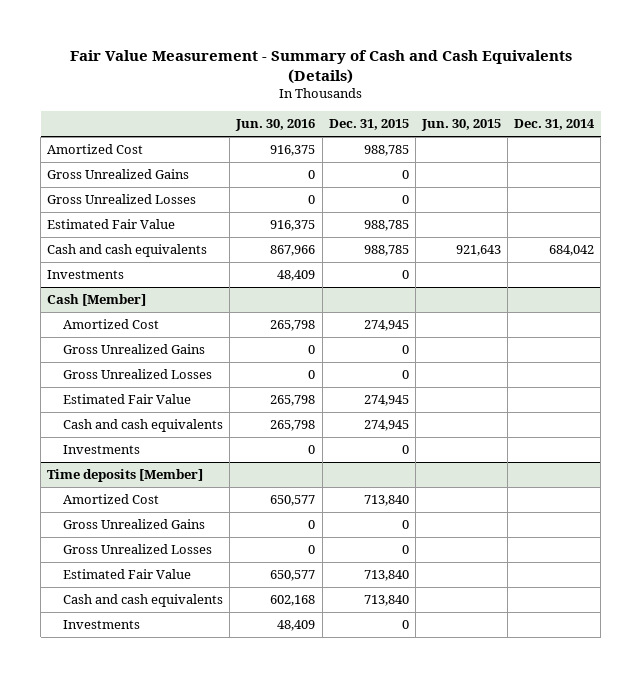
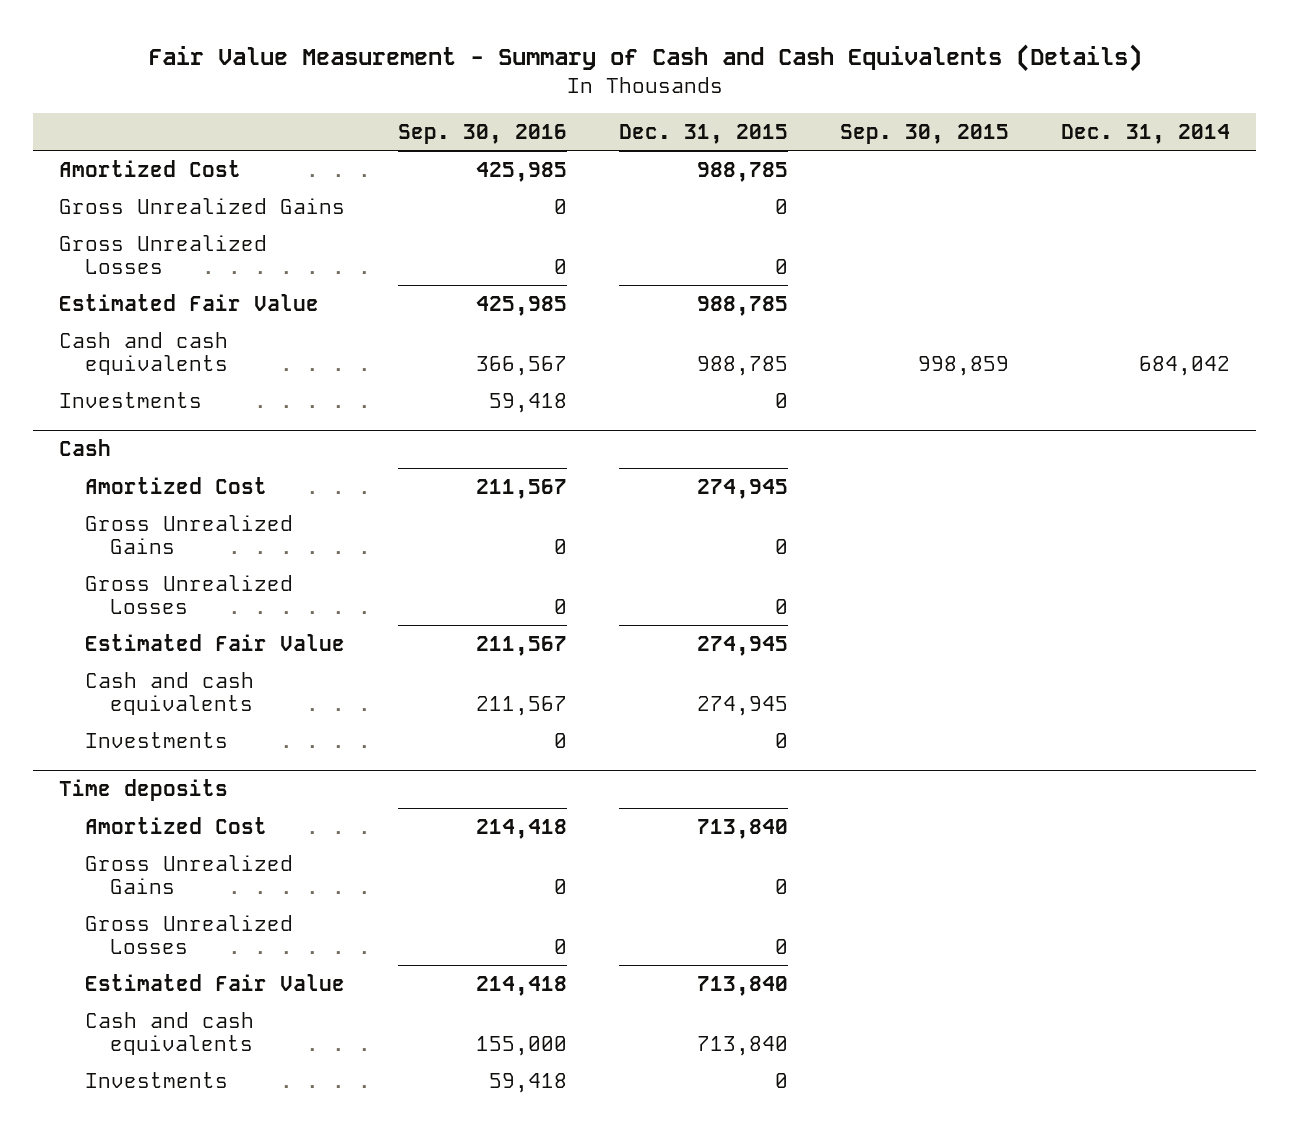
- | Jun. 30, 2016 | Dec. 31, 2015 | Jun. 30, 2015 | Dec. 31, 2014
+ | Sep. 30, 2016 | Dec. 31, 2015 | Sep. 30, 2015 | Dec. 31, 2014
- Cash [Member]
+ Cash
- Time deposits [Member]
+ Time deposits

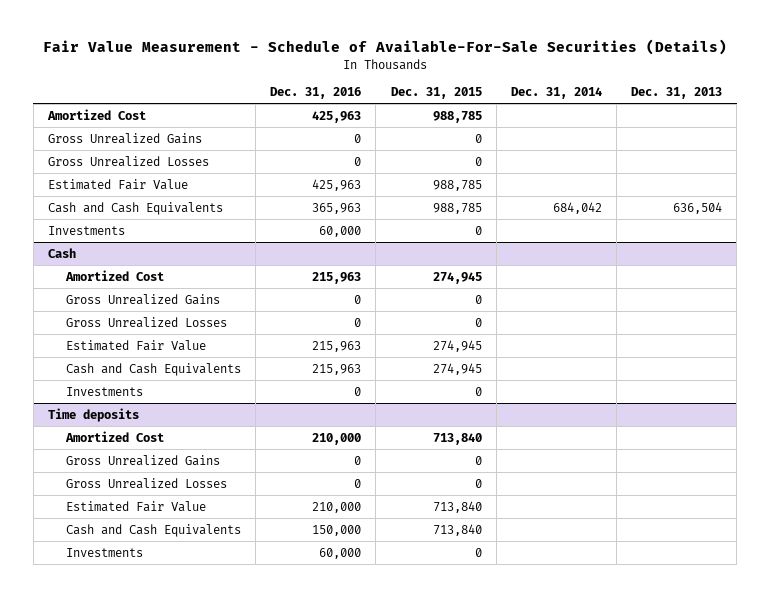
- Fair Value Measurement - Summary of Cash and Cash Equivalents (Details)
+ Fair Value Measurement - Schedule of Available-For-Sale Securities (Details)
- | Sep. 30, 2016 | Dec. 31, 2015 | Sep. 30, 2015 | Dec. 31, 2014
+ | Dec. 31, 2016 | Dec. 31, 2015 | Dec. 31, 2014 | Dec. 31, 2013
- Cash and cash equivalents | 366,567 | 988,785 | 998,859 | 684,042
+ Cash and Cash Equivalents | 365,963 | 988,785 | 684,042 | 636,504
@ Cash
- Cash and cash equivalents | 211,567 | 274,945 | |
+ Cash and Cash Equivalents | 215,963 | 274,945 | |
@ Time deposits
- Cash and cash equivalents | 155,000 | 713,840 | |
+ Cash and Cash Equivalents | 150,000 | 713,840 | |

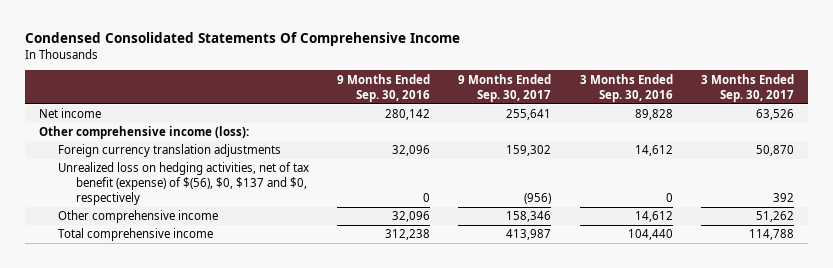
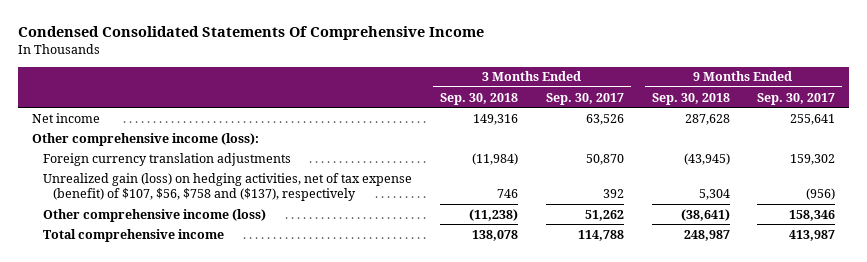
- | 9 Months Ended Sep. 30, 2016 | 9 Months Ended Sep. 30, 2017 | 3 Months Ended Sep. 30, 2016 | 3 Months Ended Sep. 30, 2017
+ | 3 Months Ended Sep. 30, 2018 | 3 Months Ended Sep. 30, 2017 | 9 Months Ended Sep. 30, 2018 | 9 Months Ended Sep. 30, 2017
- Unrealized loss on hedging activities, net of tax benefit (expense) of $(56), $0, $137 and $0, respectively | 0 | (956) | 0 | 392
- Other comprehensive income | 32,096 | 158,346 | 14,612 | 51,262
+ Unrealized gain (loss) on hedging activities, net of tax expense (benefit) of $107, $56, $758 and ($137), respectively | 746 | 392 | 5,304 | (956)
+ Other comprehensive income (loss) | (11,238) | 51,262 | (38,641) | 158,346

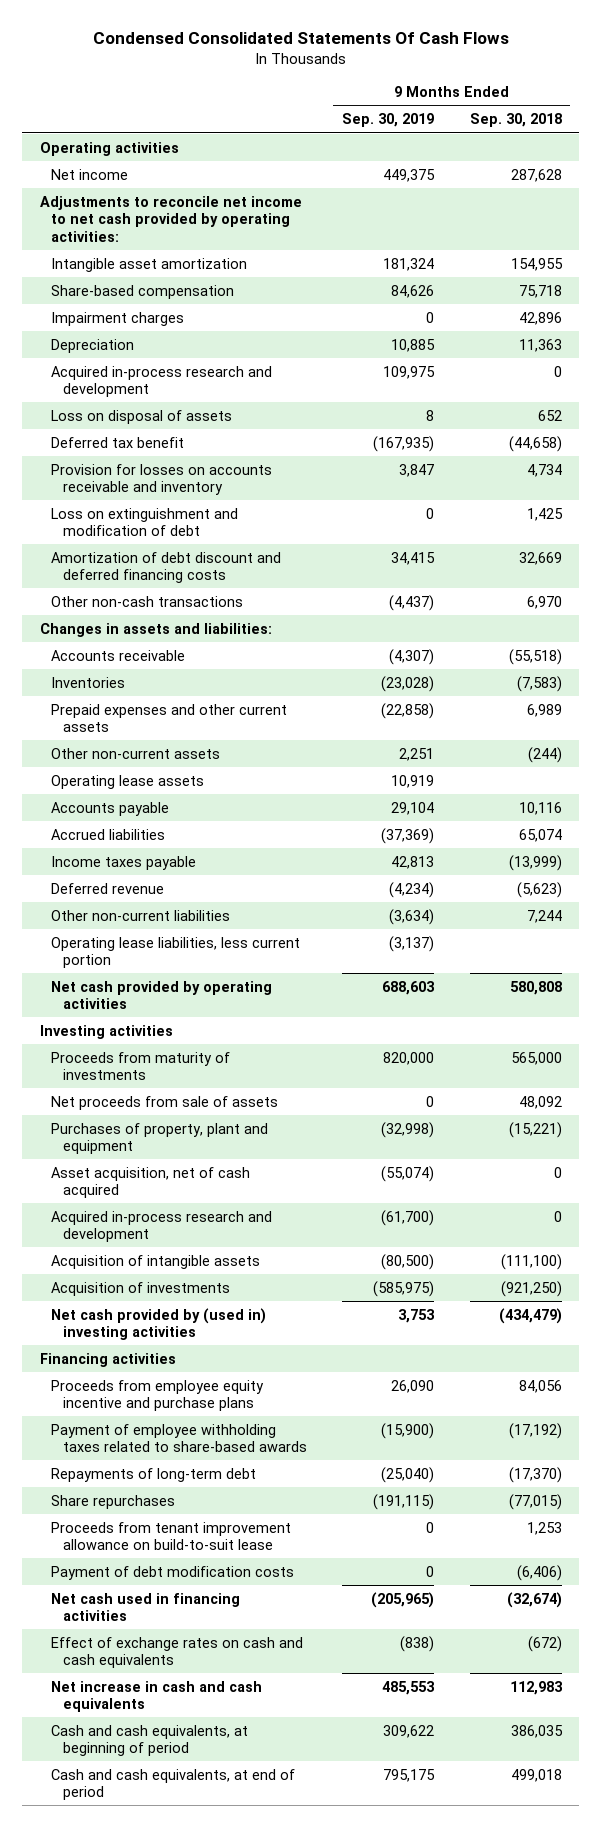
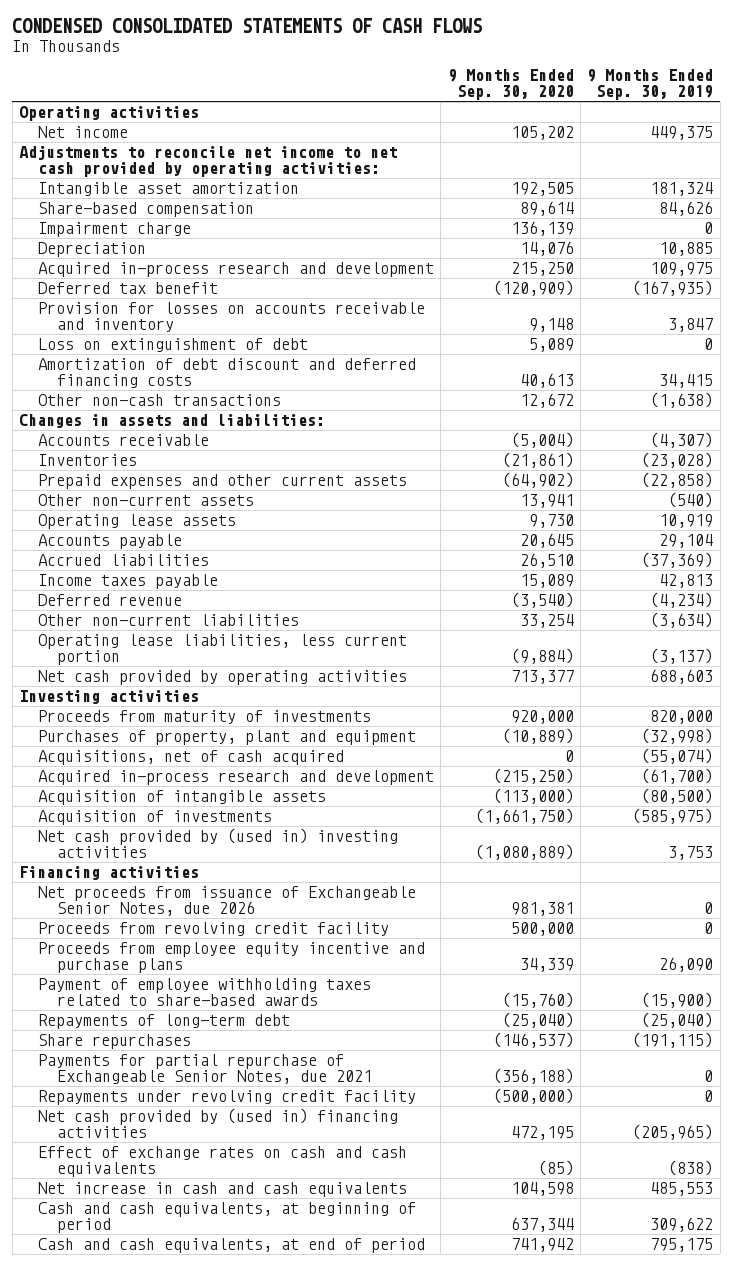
- Condensed Consolidated Statements Of Cash Flows
+ CONDENSED CONSOLIDATED STATEMENTS OF CASH FLOWS
- | 9 Months Ended Sep. 30, 2019 | 9 Months Ended Sep. 30, 2018
+ | 9 Months Ended Sep. 30, 2020 | 9 Months Ended Sep. 30, 2019
- Impairment charges | 0 | 42,896
+ Impairment charge | 136,139 | 0
- Loss on disposal of assets | 8 | 652
- Loss on extinguishment and modification of debt | 0 | 1,425
+ Loss on extinguishment of debt | 5,089 | 0
- Other non-cash transactions | (4,437) | 6,970
+ Other non-cash transactions | 12,672 | (1,638)
- Other non-current assets | 2,251 | (244)
+ Other non-current assets | 13,941 | (540)
- Net proceeds from sale of assets | 0 | 48,092
- Asset acquisition, net of cash acquired | (55,074) | 0
+ Acquisitions, net of cash acquired | 0 | (55,074)
+ Net proceeds from issuance of Exchangeable Senior Notes, due 2026 | 981,381 | 0
+ Proceeds from revolving credit facility | 500,000 | 0
- Proceeds from tenant improvement allowance on build-to-suit lease | 0 | 1,253
- Payment of debt modification costs | 0 | (6,406)
- Net cash used in financing activities | (205,965) | (32,674)
+ Payments for partial repurchase of Exchangeable Senior Notes, due 2021 | (356,188) | 0
+ Repayments under revolving credit facility | (500,000) | 0
+ Net cash provided by (used in) financing activities | 472,195 | (205,965)

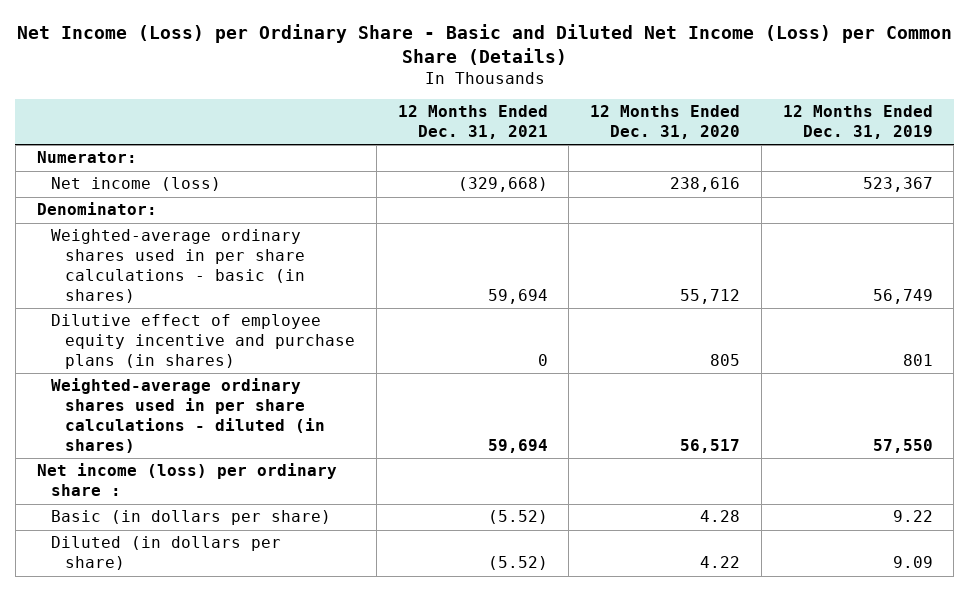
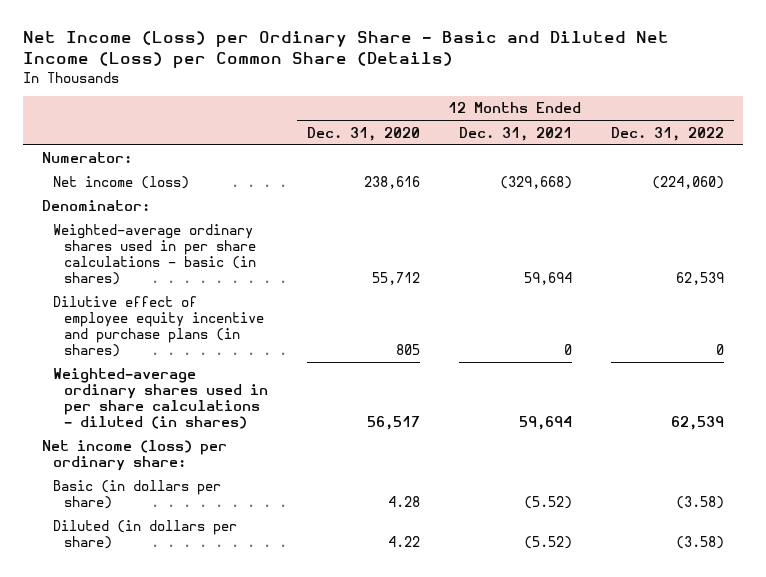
- | 12 Months Ended Dec. 31, 2021 | 12 Months Ended Dec. 31, 2020 | 12 Months Ended Dec. 31, 2019
+ | 12 Months Ended Dec. 31, 2020 | 12 Months Ended Dec. 31, 2021 | 12 Months Ended Dec. 31, 2022
- Net income (loss) per ordinary share :
+ Net income (loss) per ordinary share:

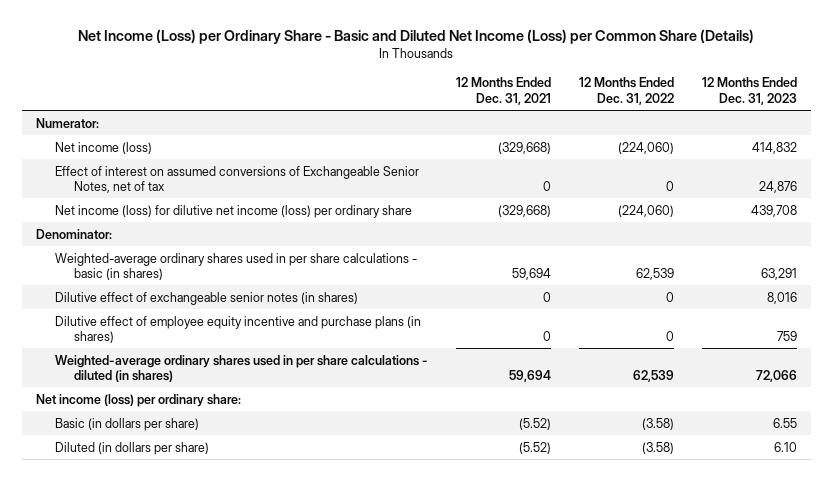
- | 12 Months Ended Dec. 31, 2020 | 12 Months Ended Dec. 31, 2021 | 12 Months Ended Dec. 31, 2022
+ | 12 Months Ended Dec. 31, 2021 | 12 Months Ended Dec. 31, 2022 | 12 Months Ended Dec. 31, 2023
+ Effect of interest on assumed conversions of Exchangeable Senior Notes, net of tax | 0 | 0 | 24,876
+ Net income (loss) for dilutive net income (loss) per ordinary share | (329,668) | (224,060) | 439,708
+ Dilutive effect of exchangeable senior notes (in shares) | 0 | 0 | 8,016

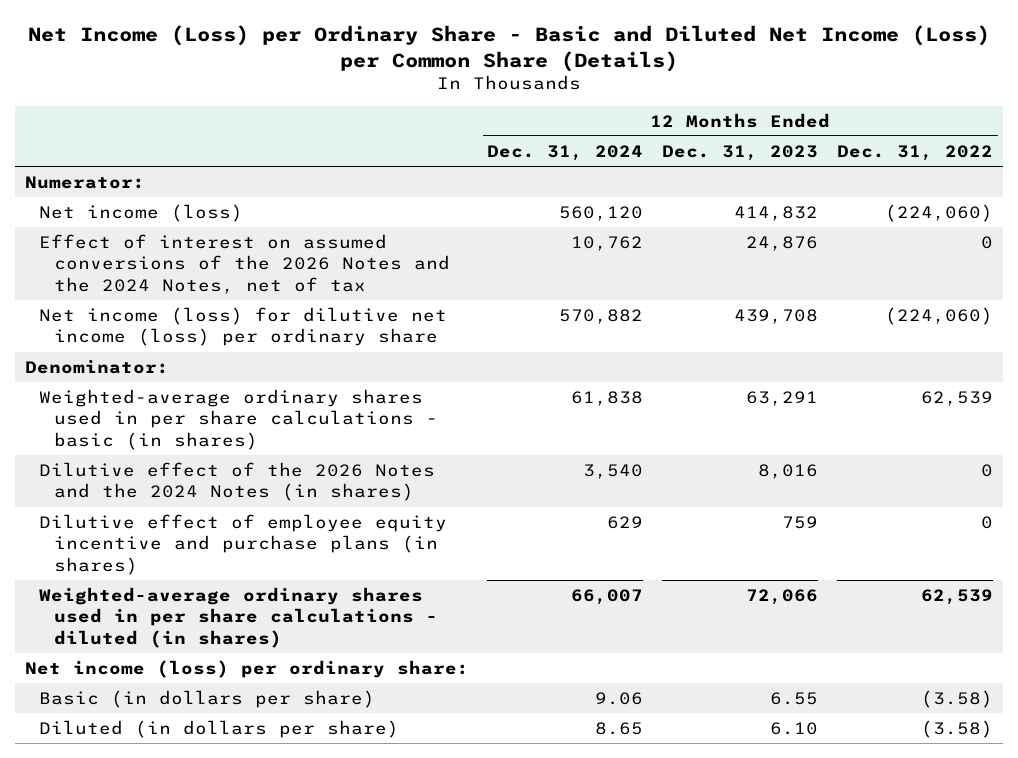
- | 12 Months Ended Dec. 31, 2021 | 12 Months Ended Dec. 31, 2022 | 12 Months Ended Dec. 31, 2023
+ | 12 Months Ended Dec. 31, 2024 | 12 Months Ended Dec. 31, 2023 | 12 Months Ended Dec. 31, 2022
- Effect of interest on assumed conversions of Exchangeable Senior Notes, net of tax | 0 | 0 | 24,876
+ Effect of interest on assumed conversions of the 2026 Notes and the 2024 Notes, net of tax | 10,762 | 24,876 | 0
- Dilutive effect of exchangeable senior notes (in shares) | 0 | 0 | 8,016
+ Dilutive effect of the 2026 Notes and the 2024 Notes (in shares) | 3,540 | 8,016 | 0

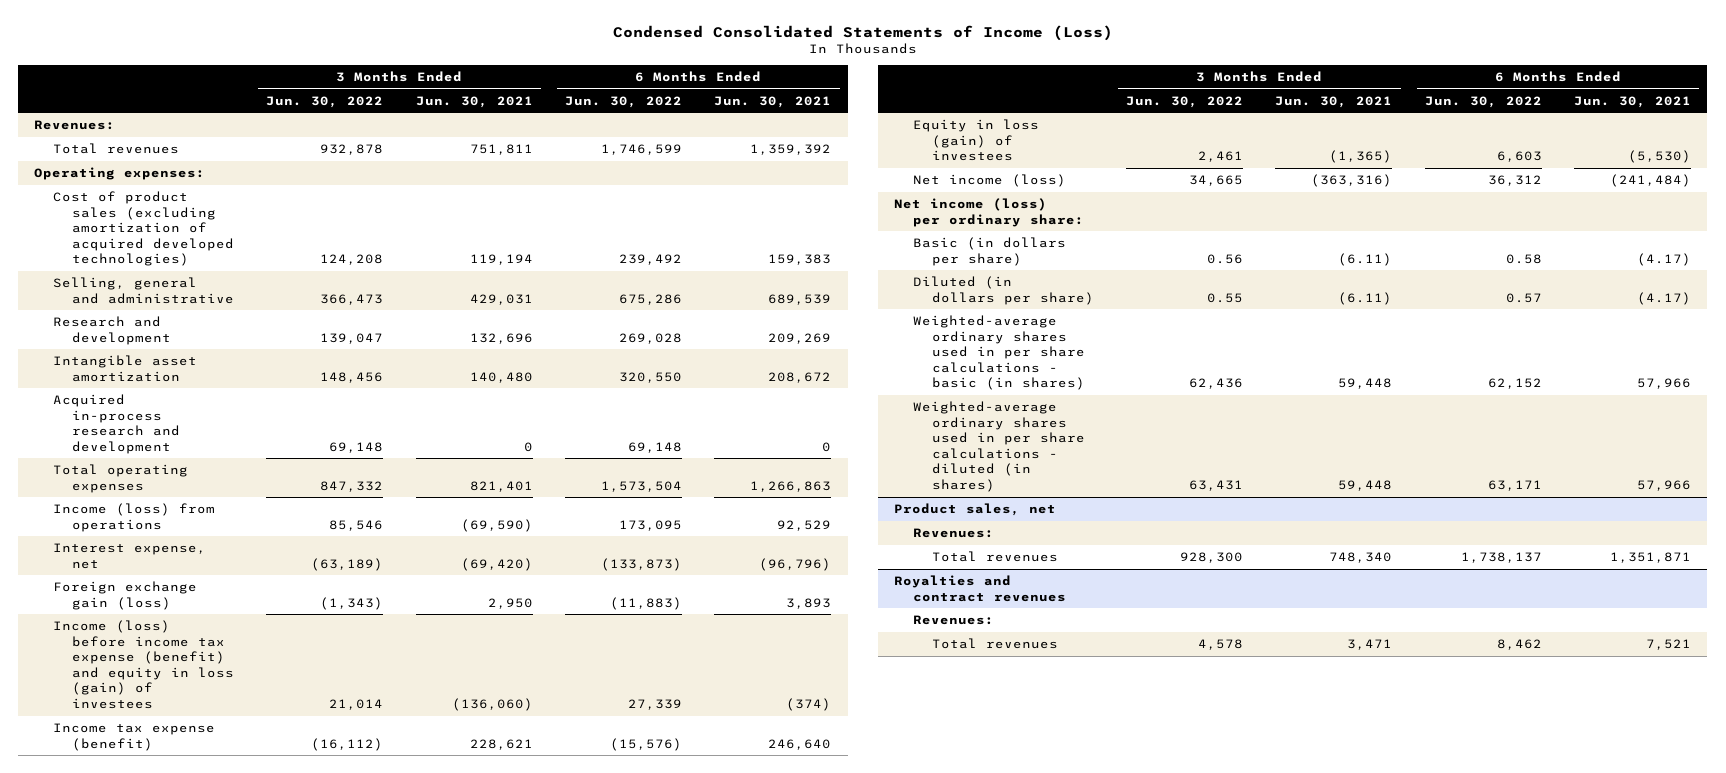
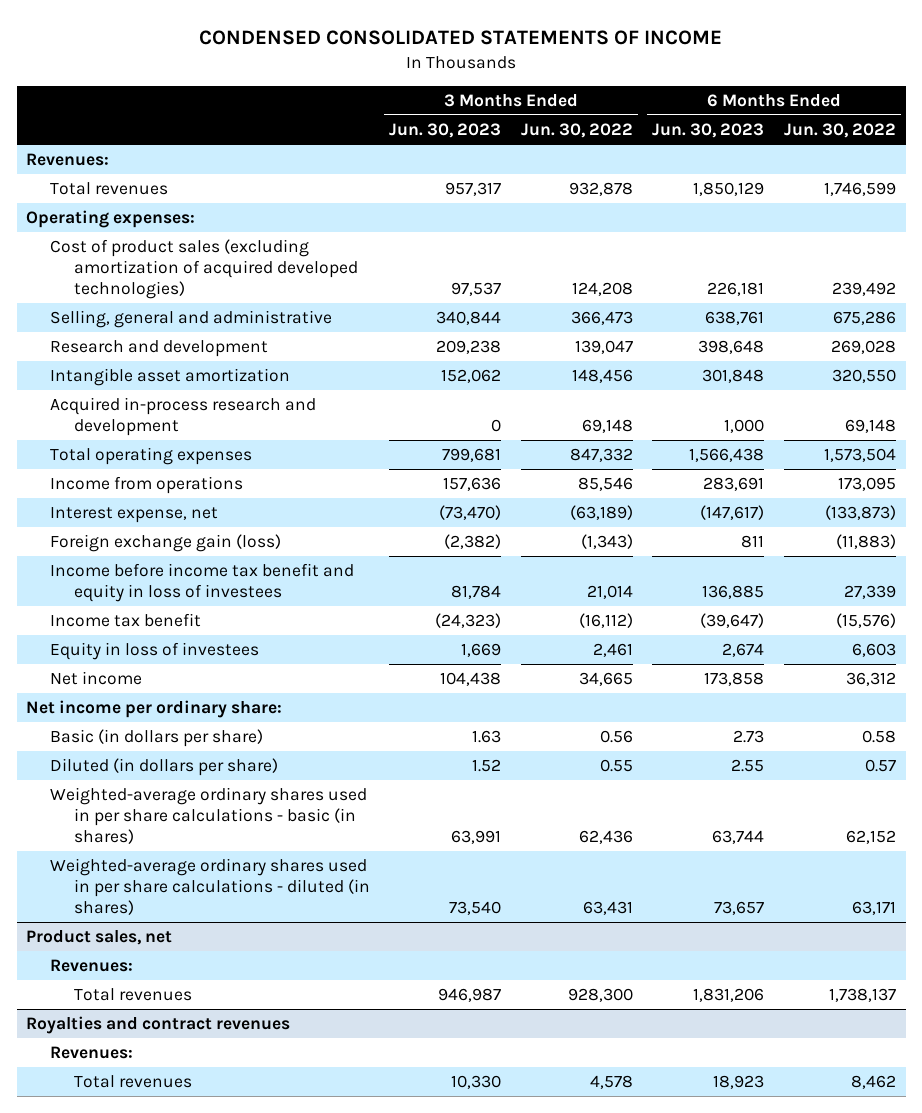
- Condensed Consolidated Statements of Income (Loss)
+ CONDENSED CONSOLIDATED STATEMENTS OF INCOME
- | 3 Months Ended Jun. 30, 2022 | 3 Months Ended Jun. 30, 2021 | 6 Months Ended Jun. 30, 2022 | 6 Months Ended Jun. 30, 2021
+ | 3 Months Ended Jun. 30, 2023 | 3 Months Ended Jun. 30, 2022 | 6 Months Ended Jun. 30, 2023 | 6 Months Ended Jun. 30, 2022
- Income (loss) from operations | 85,546 | (69,590) | 173,095 | 92,529
+ Income from operations | 157,636 | 85,546 | 283,691 | 173,095
- Income (loss) before income tax expense (benefit) and equity in loss (gain) of investees | 21,014 | (136,060) | 27,339 | (374)
- Income tax expense (benefit) | (16,112) | 228,621 | (15,576) | 246,640
- Equity in loss (gain) of investees | 2,461 | (1,365) | 6,603 | (5,530)
- Net income (loss) | 34,665 | (363,316) | 36,312 | (241,484)
- Net income (loss) per ordinary share:
+ Income before income tax benefit and equity in loss of investees | 81,784 | 21,014 | 136,885 | 27,339
+ Income tax benefit | (24,323) | (16,112) | (39,647) | (15,576)
+ Equity in loss of investees | 1,669 | 2,461 | 2,674 | 6,603
+ Net income | 104,438 | 34,665 | 173,858 | 36,312
+ Net income per ordinary share:

